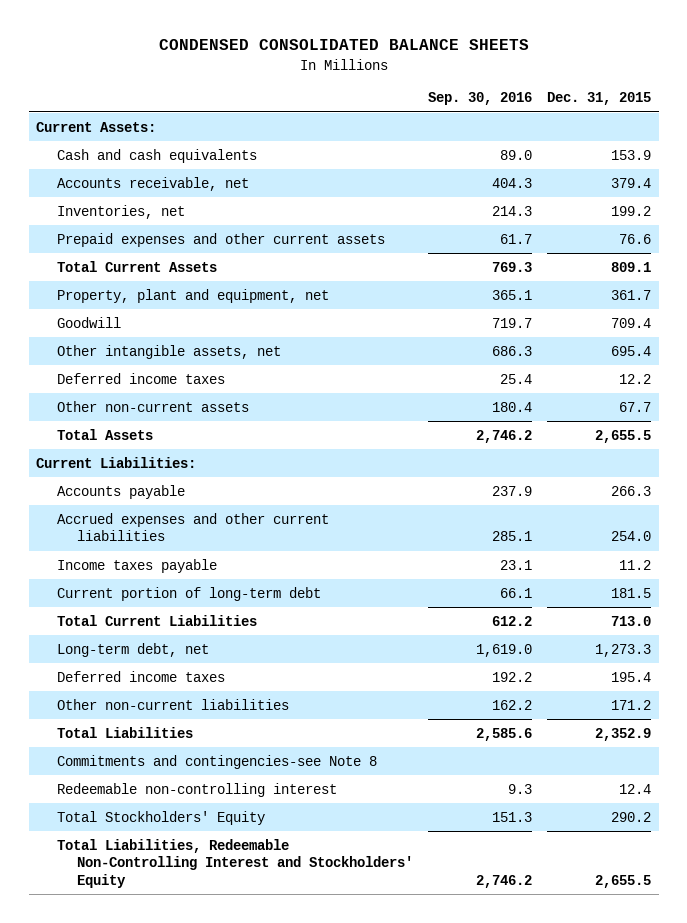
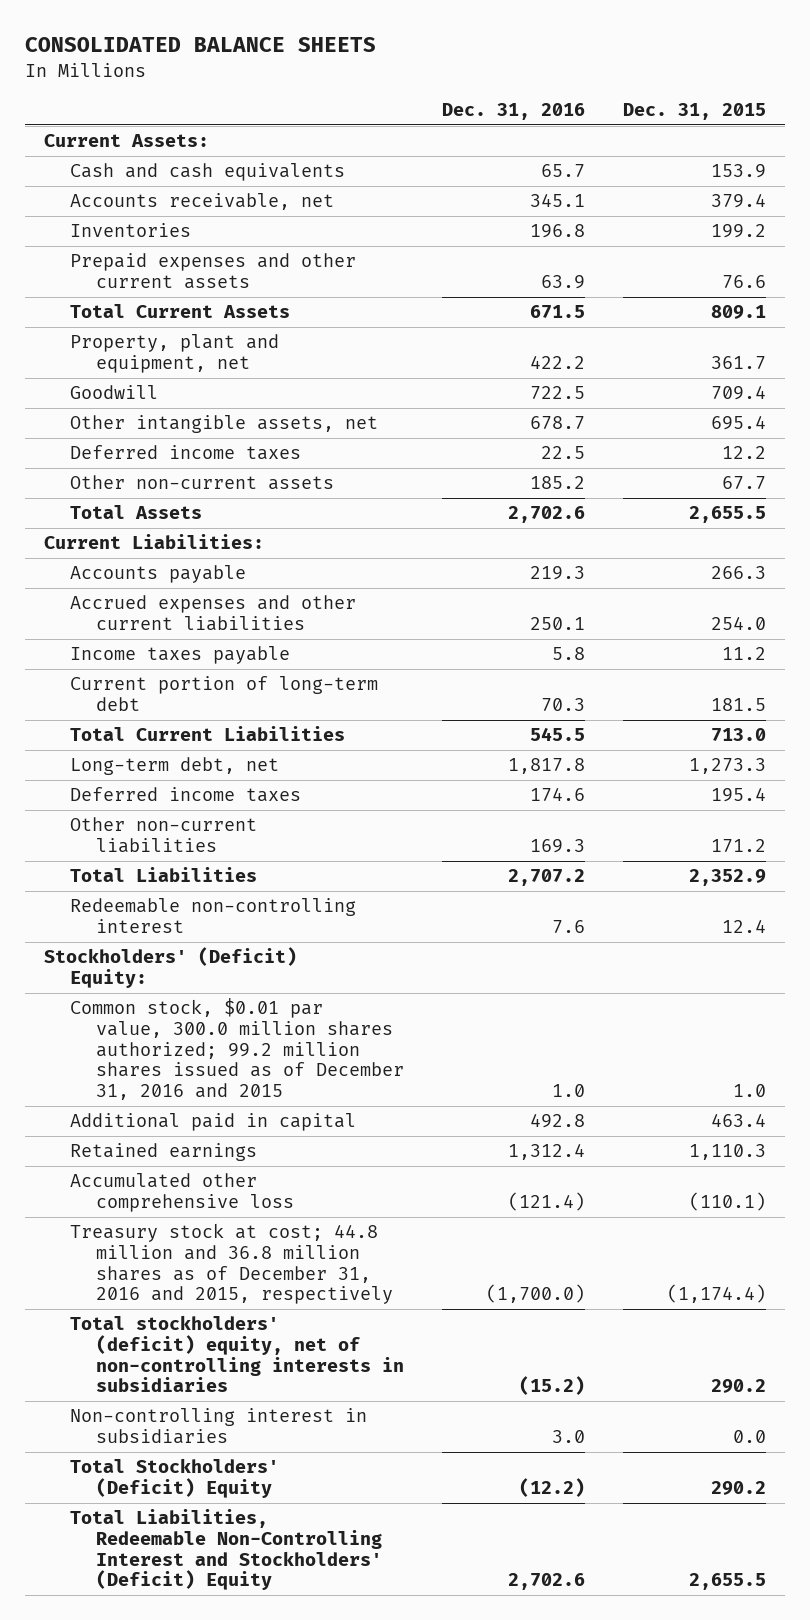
- CONDENSED CONSOLIDATED BALANCE SHEETS
+ CONSOLIDATED BALANCE SHEETS
- | Sep. 30, 2016 | Dec. 31, 2015
+ | Dec. 31, 2016 | Dec. 31, 2015
- Inventories, net | 214.3 | 199.2
+ Inventories | 196.8 | 199.2
- Commitments and contingencies-see Note 8
- Total Stockholders' Equity | 151.3 | 290.2
- Total Liabilities, Redeemable Non-Controlling Interest and Stockholders' Equity | 2,746.2 | 2,655.5
+ Stockholders' (Deficit) Equity:
+ Common stock, $0.01 par value, 300.0 million shares authorized; 99.2 million shares issued as of December 31, 2016 and 2015 | 1.0 | 1.0
+ Additional paid in capital | 492.8 | 463.4
+ Retained earnings | 1,312.4 | 1,110.3
+ Accumulated other comprehensive loss | (121.4) | (110.1)
+ Treasury stock at cost; 44.8 million and 36.8 million shares as of December 31, 2016 and 2015, respectively | (1,700.0) | (1,174.4)
+ Total stockholders' (deficit) equity, net of non-controlling interests in subsidiaries | (15.2) | 290.2
+ Non-controlling interest in subsidiaries | 3.0 | 0.0
+ Total Stockholders' (Deficit) Equity | (12.2) | 290.2
+ Total Liabilities, Redeemable Non-Controlling Interest and Stockholders' (Deficit) Equity | 2,702.6 | 2,655.5

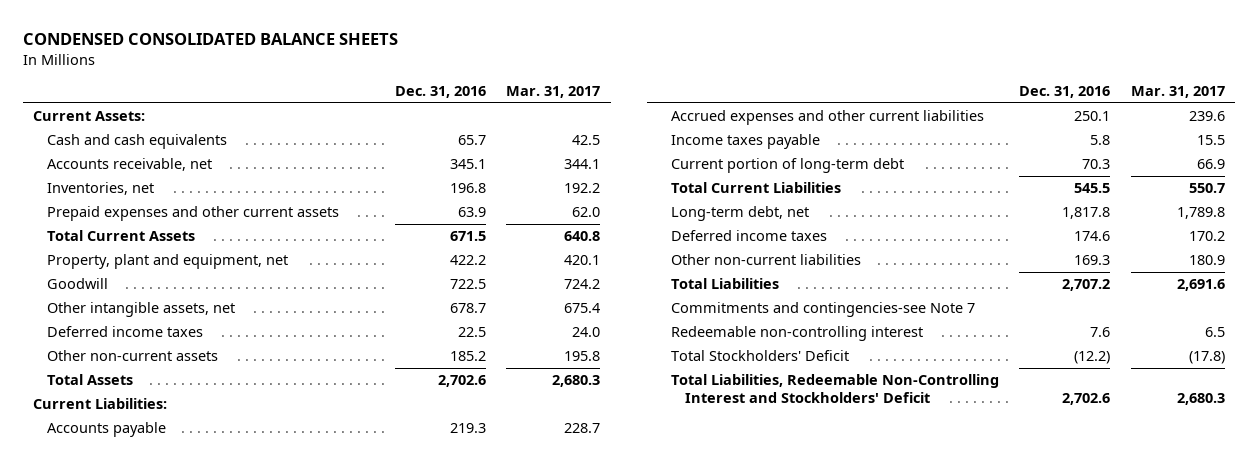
- CONSOLIDATED BALANCE SHEETS
+ CONDENSED CONSOLIDATED BALANCE SHEETS
- | Dec. 31, 2016 | Dec. 31, 2015
+ | Dec. 31, 2016 | Mar. 31, 2017
- Inventories | 196.8 | 199.2
+ Inventories, net | 196.8 | 192.2
+ Commitments and contingencies-see Note 7
- Stockholders' (Deficit) Equity:
- Common stock, $0.01 par value, 300.0 million shares authorized; 99.2 million shares issued as of December 31, 2016 and 2015 | 1.0 | 1.0
- Additional paid in capital | 492.8 | 463.4
- Retained earnings | 1,312.4 | 1,110.3
- Accumulated other comprehensive loss | (121.4) | (110.1)
- Treasury stock at cost; 44.8 million and 36.8 million shares as of December 31, 2016 and 2015, respectively | (1,700.0) | (1,174.4)
- Total stockholders' (deficit) equity, net of non-controlling interests in subsidiaries | (15.2) | 290.2
- Non-controlling interest in subsidiaries | 3.0 | 0.0
- Total Stockholders' (Deficit) Equity | (12.2) | 290.2
- Total Liabilities, Redeemable Non-Controlling Interest and Stockholders' (Deficit) Equity | 2,702.6 | 2,655.5
+ Total Stockholders' Deficit | (12.2) | (17.8)
+ Total Liabilities, Redeemable Non-Controlling Interest and Stockholders' Deficit | 2,702.6 | 2,680.3

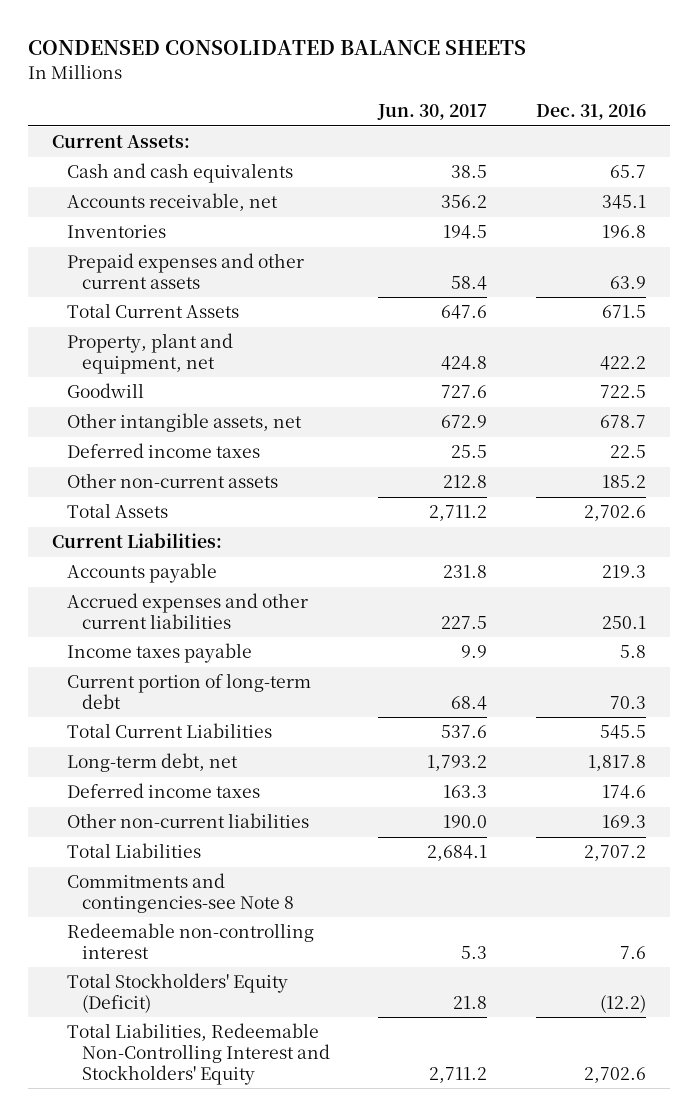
- | Dec. 31, 2016 | Mar. 31, 2017
+ | Jun. 30, 2017 | Dec. 31, 2016
- Inventories, net | 196.8 | 192.2
+ Inventories | 194.5 | 196.8
- Commitments and contingencies-see Note 7
+ Commitments and contingencies-see Note 8
- Total Stockholders' Deficit | (12.2) | (17.8)
- Total Liabilities, Redeemable Non-Controlling Interest and Stockholders' Deficit | 2,702.6 | 2,680.3
+ Total Stockholders' Equity (Deficit) | 21.8 | (12.2)
+ Total Liabilities, Redeemable Non-Controlling Interest and Stockholders' Equity | 2,711.2 | 2,702.6

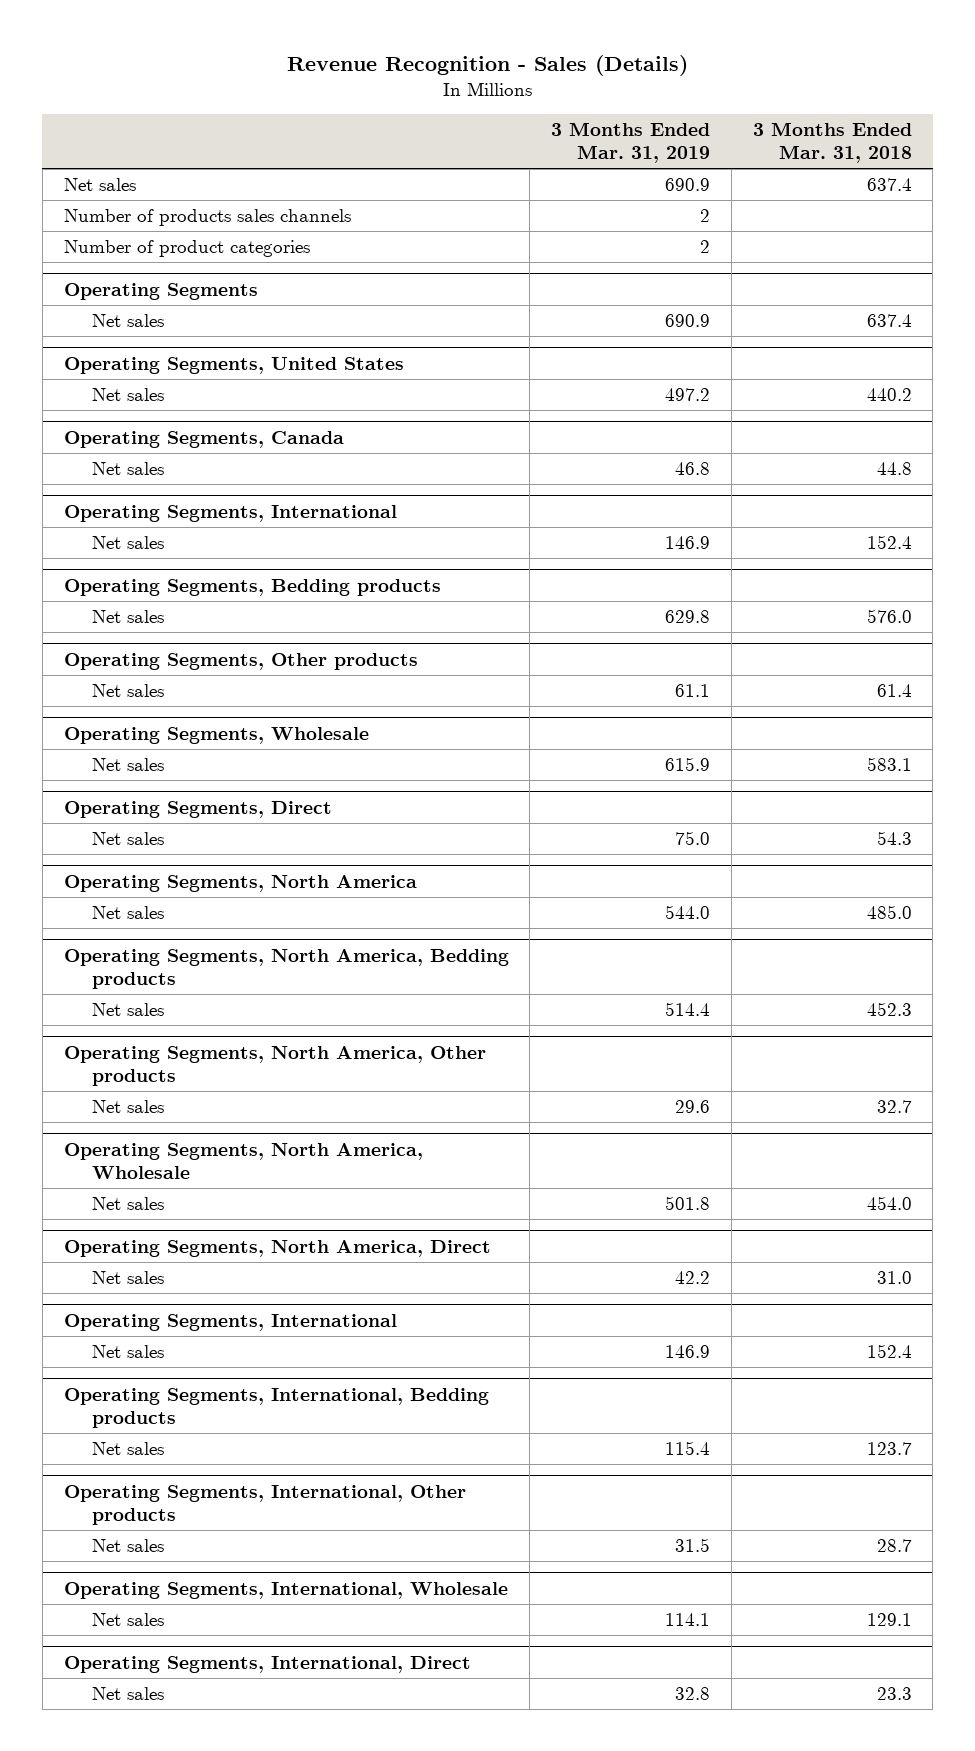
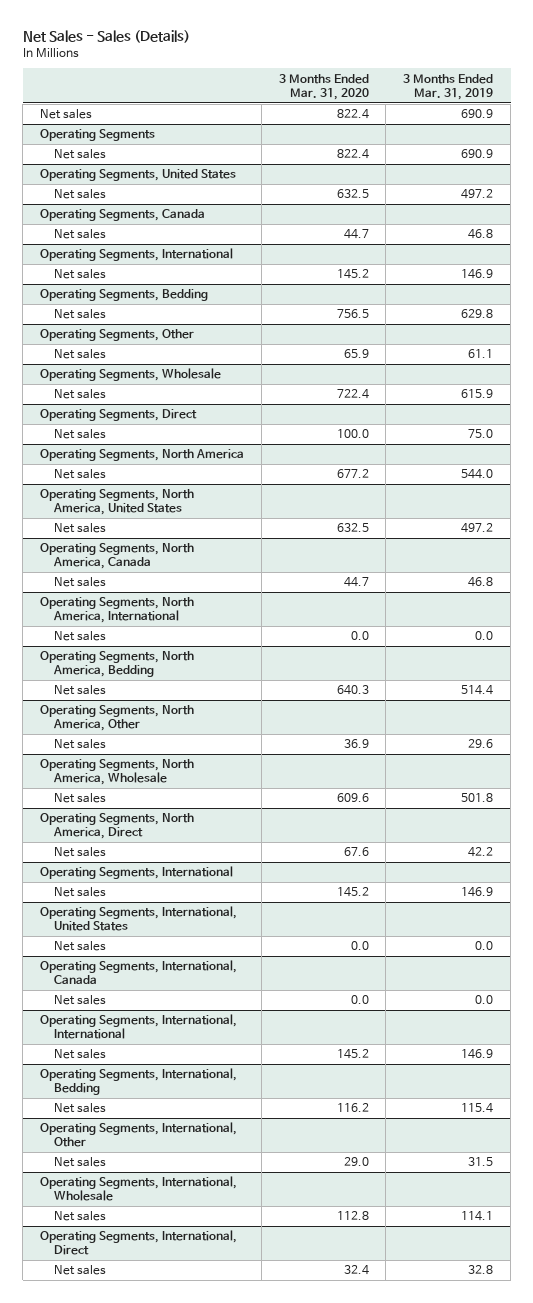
- Revenue Recognition - Sales (Details)
+ Net Sales - Sales (Details)
- | 3 Months Ended Mar. 31, 2019 | 3 Months Ended Mar. 31, 2018
+ | 3 Months Ended Mar. 31, 2020 | 3 Months Ended Mar. 31, 2019
- Number of products sales channels | 2 |
- Number of product categories | 2 |
- Operating Segments, Bedding products
+ Operating Segments, Bedding
- Operating Segments, Other products
+ Operating Segments, Other
- Operating Segments, North America, Bedding products
+ Operating Segments, North America, United States
+ Net sales | 632.5 | 497.2
+ Operating Segments, North America, Canada
+ Net sales | 44.7 | 46.8
+ Operating Segments, North America, International
+ Net sales | 0.0 | 0.0
+ Operating Segments, North America, Bedding
- Operating Segments, North America, Other products
+ Operating Segments, North America, Other
- Operating Segments, International, Bedding products
+ Operating Segments, International, United States
+ Net sales | 0.0 | 0.0
+ Operating Segments, International, Canada
+ Net sales | 0.0 | 0.0
+ Operating Segments, International, International
+ Net sales | 145.2 | 146.9
+ Operating Segments, International, Bedding
- Operating Segments, International, Other products
+ Operating Segments, International, Other

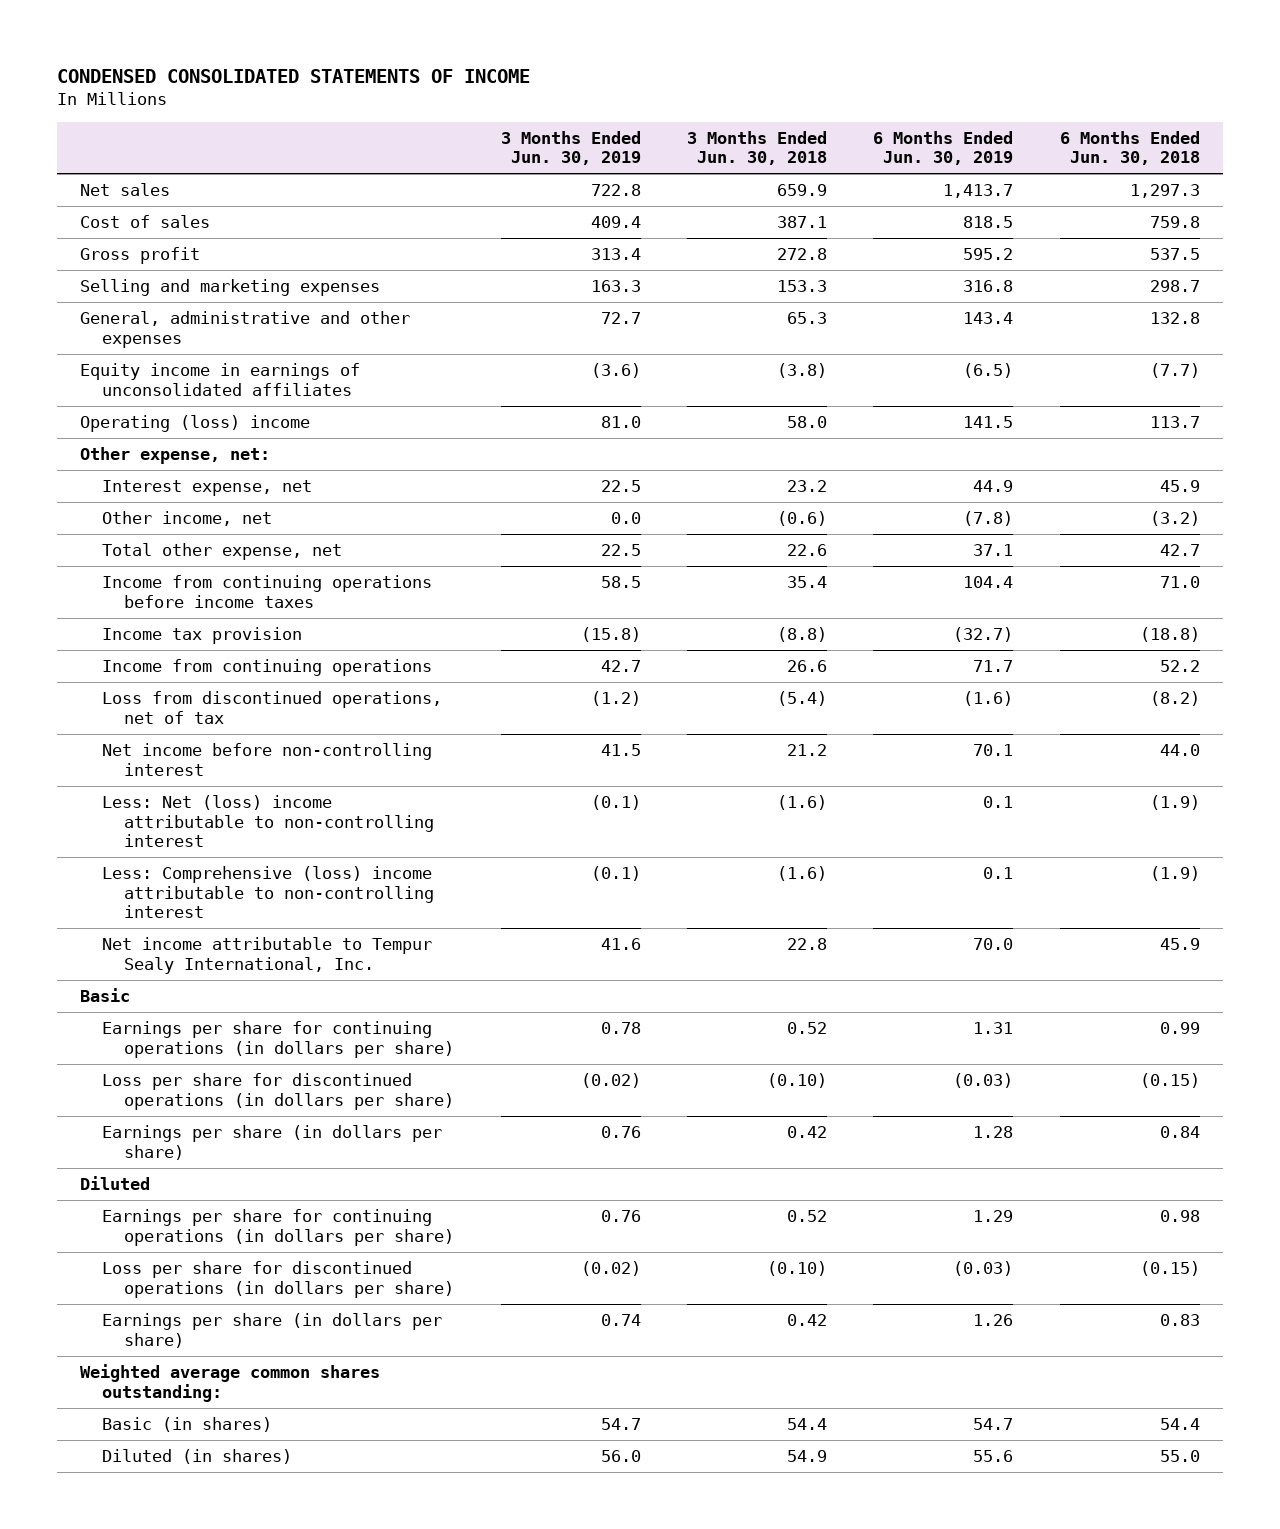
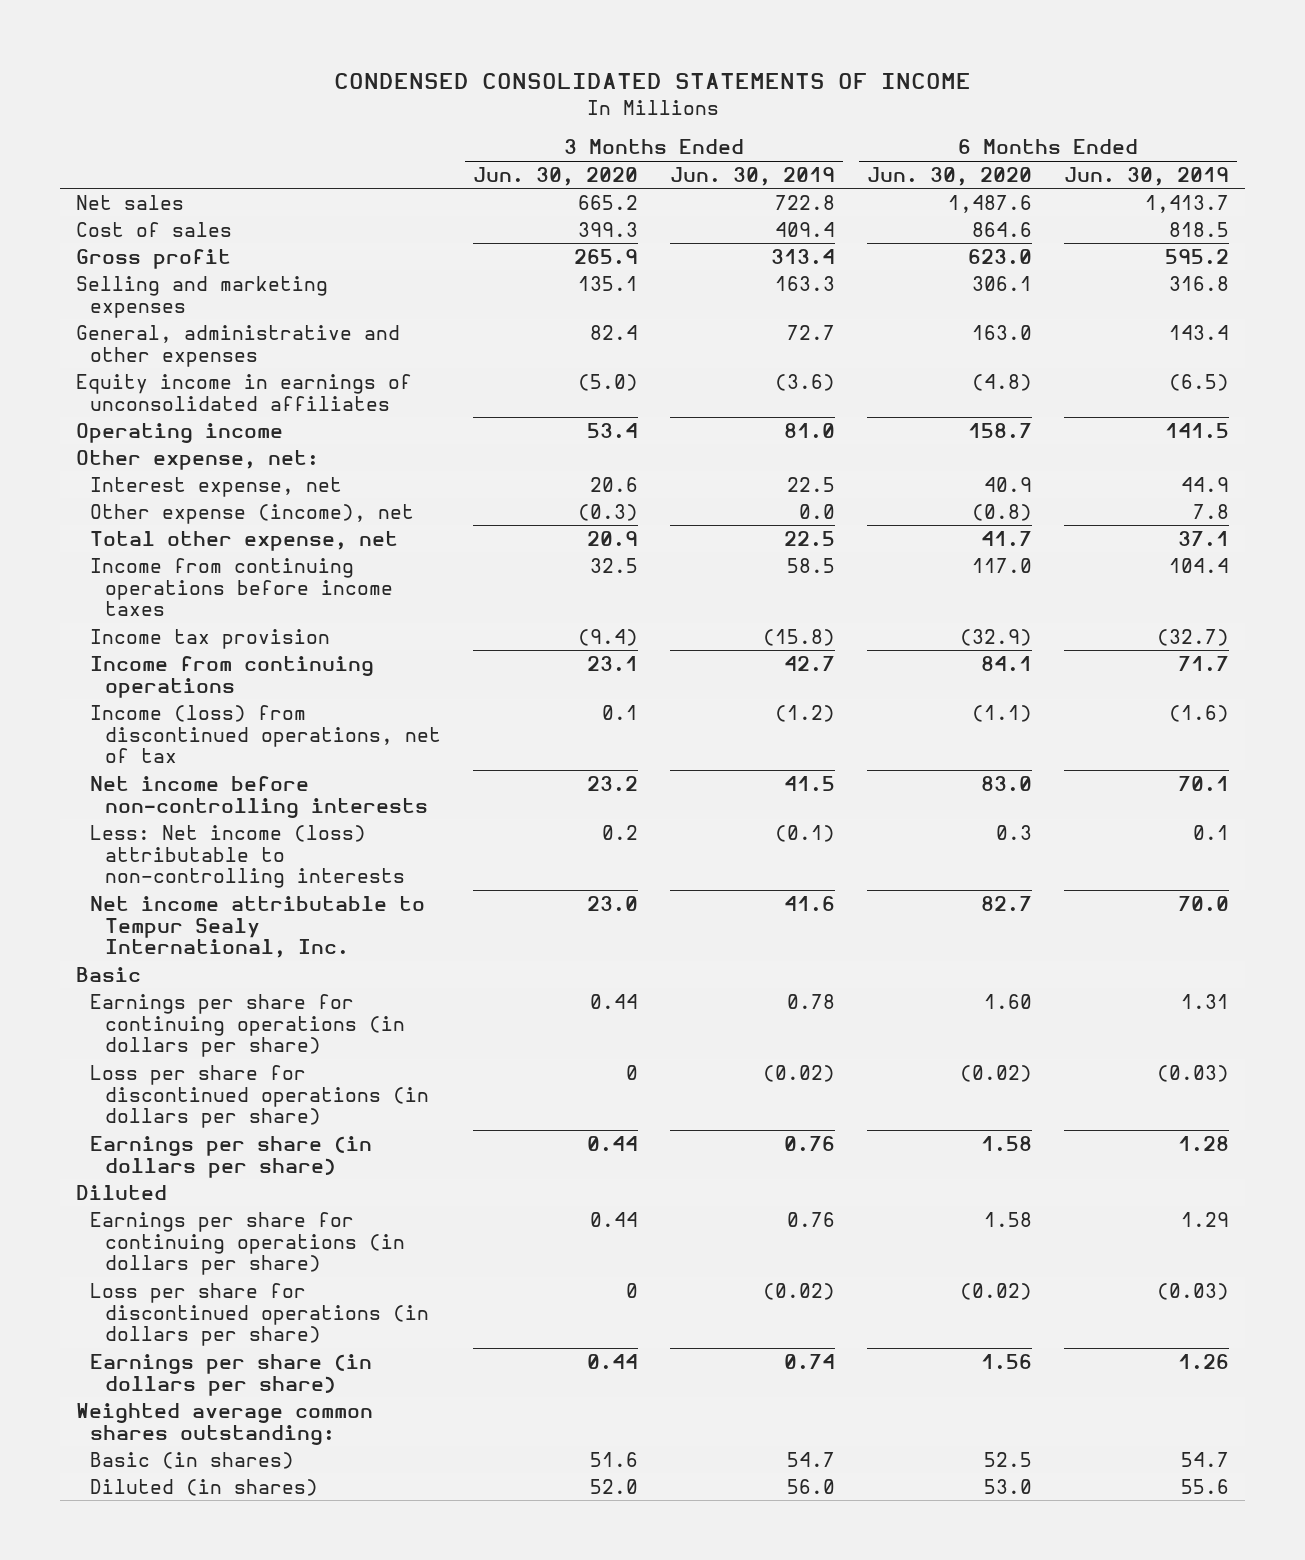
- | 3 Months Ended Jun. 30, 2019 | 3 Months Ended Jun. 30, 2018 | 6 Months Ended Jun. 30, 2019 | 6 Months Ended Jun. 30, 2018
+ | 3 Months Ended Jun. 30, 2020 | 3 Months Ended Jun. 30, 2019 | 6 Months Ended Jun. 30, 2020 | 6 Months Ended Jun. 30, 2019
- Operating (loss) income | 81.0 | 58.0 | 141.5 | 113.7
+ Operating income | 53.4 | 81.0 | 158.7 | 141.5
- Other income, net | 0.0 | (0.6) | (7.8) | (3.2)
+ Other expense (income), net | (0.3) | 0.0 | (0.8) | 7.8
- Loss from discontinued operations, net of tax | (1.2) | (5.4) | (1.6) | (8.2)
- Net income before non-controlling interest | 41.5 | 21.2 | 70.1 | 44.0
- Less: Net (loss) income attributable to non-controlling interest | (0.1) | (1.6) | 0.1 | (1.9)
- Less: Comprehensive (loss) income attributable to non-controlling interest | (0.1) | (1.6) | 0.1 | (1.9)
+ Income (loss) from discontinued operations, net of tax | 0.1 | (1.2) | (1.1) | (1.6)
+ Net income before non-controlling interests | 23.2 | 41.5 | 83.0 | 70.1
+ Less: Net income (loss) attributable to non-controlling interests | 0.2 | (0.1) | 0.3 | 0.1

